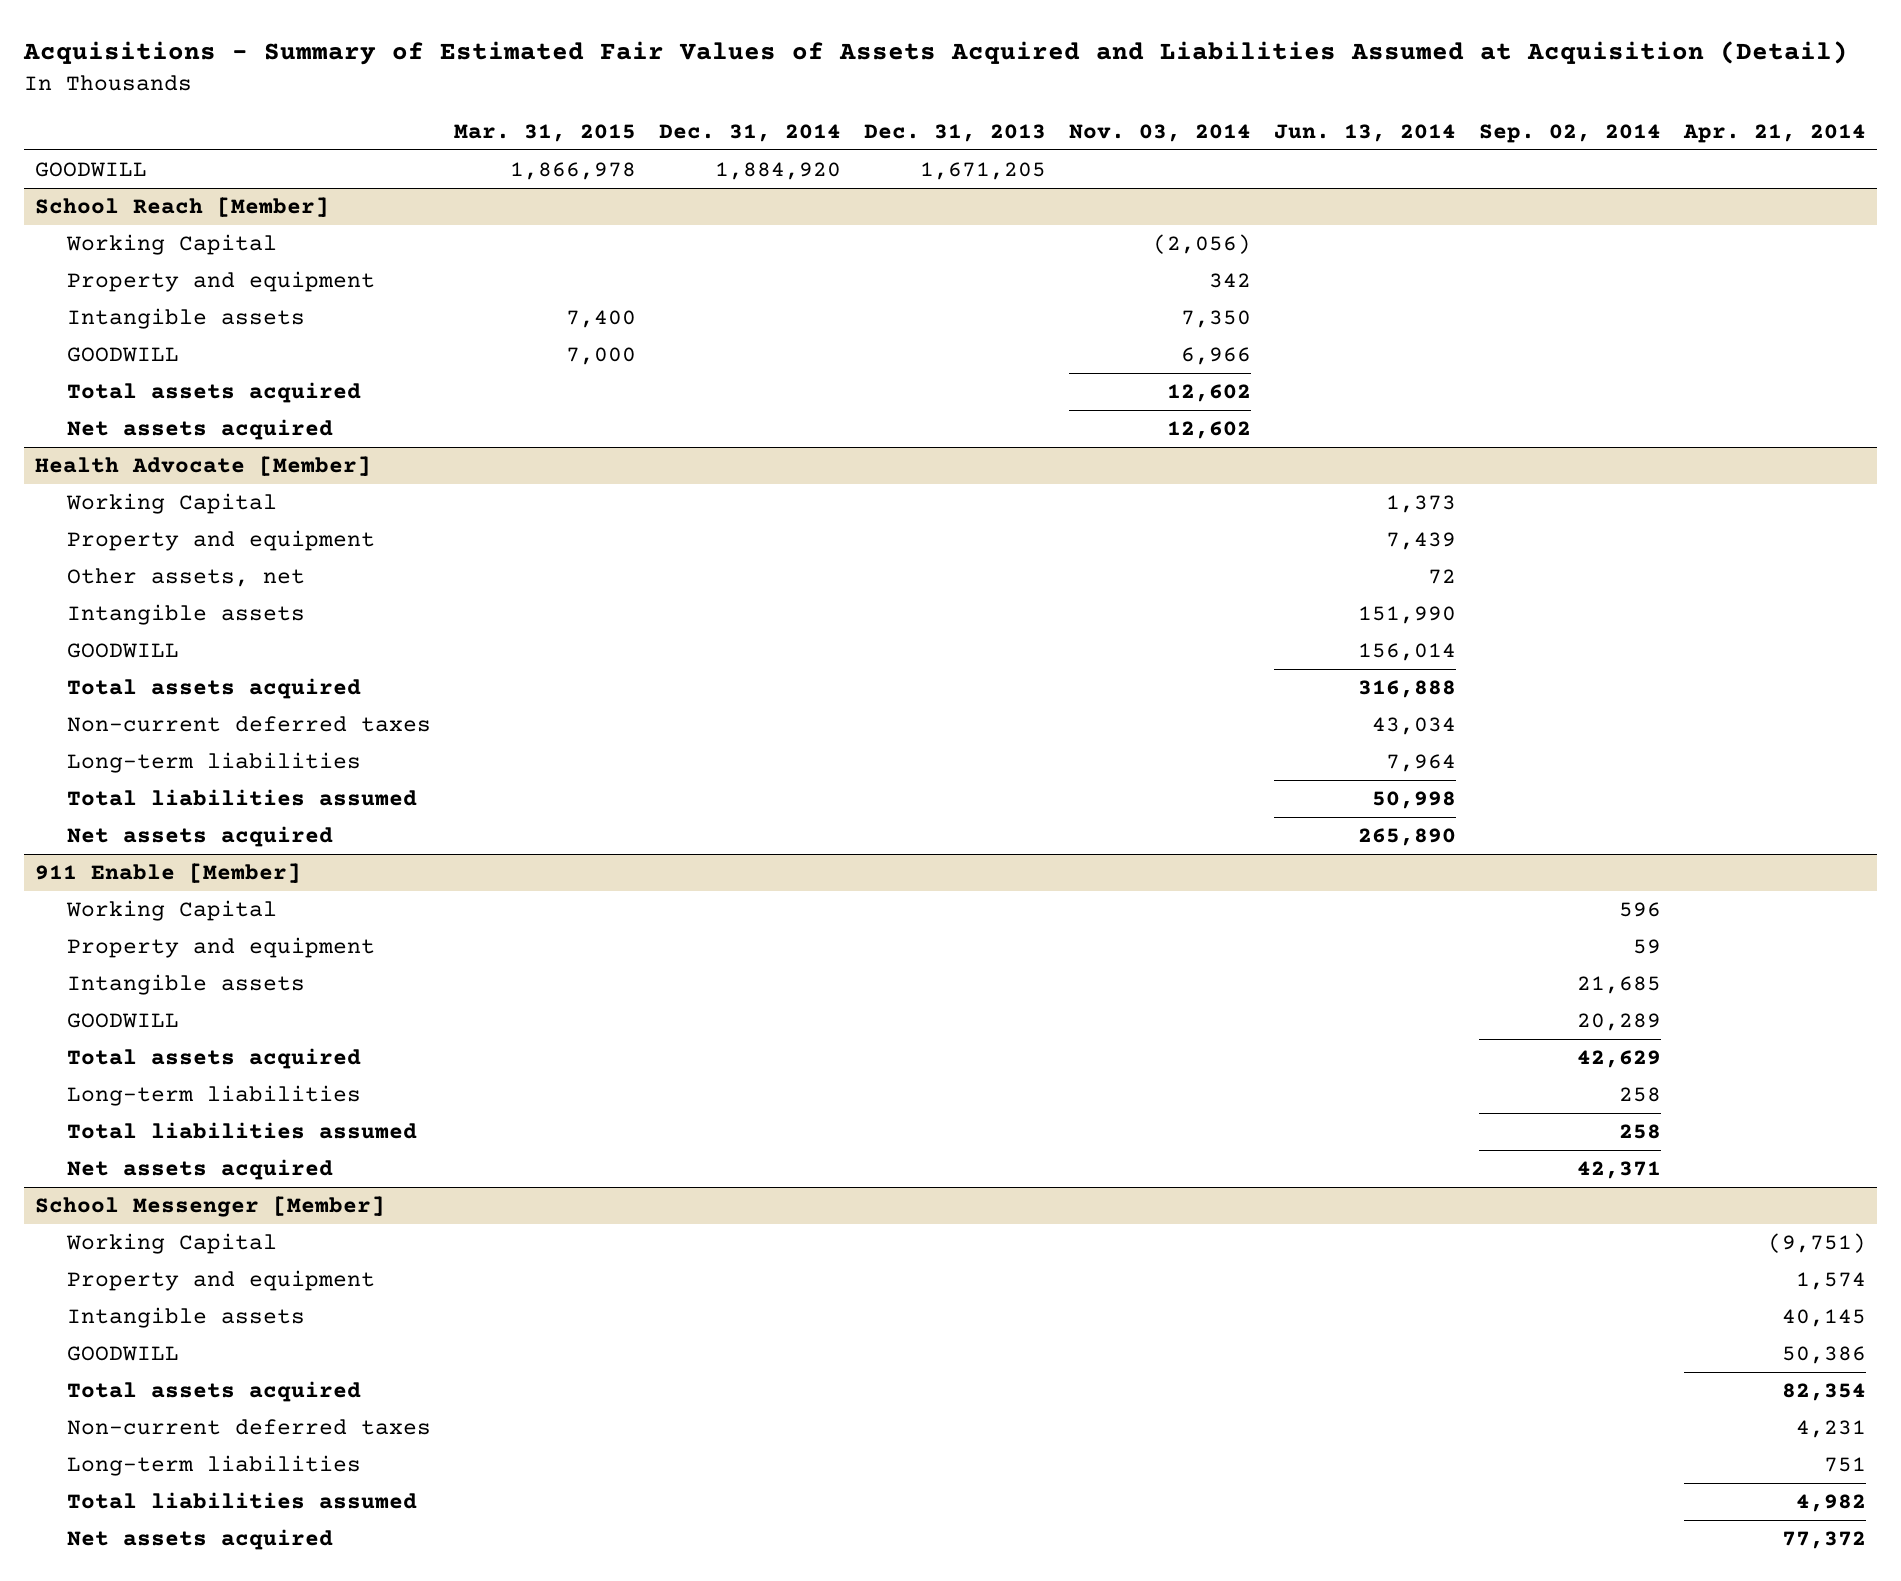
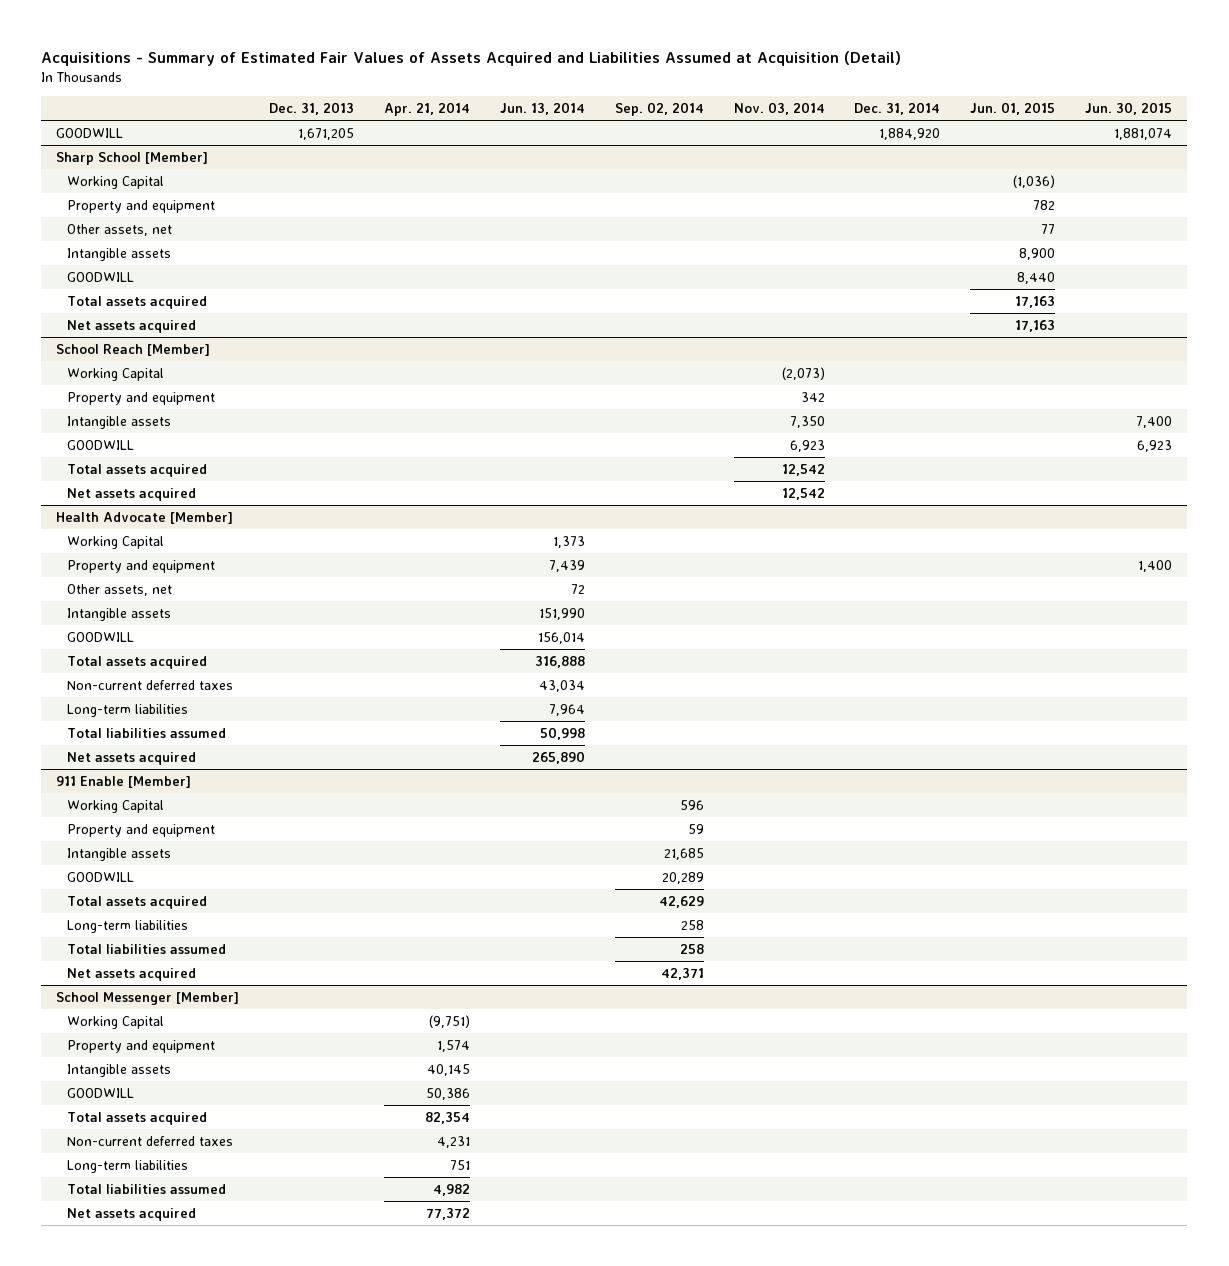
- | Mar. 31, 2015 | Dec. 31, 2014 | Dec. 31, 2013 | Nov. 03, 2014 | Jun. 13, 2014 | Sep. 02, 2014 | Apr. 21, 2014
+ | Dec. 31, 2013 | Apr. 21, 2014 | Jun. 13, 2014 | Sep. 02, 2014 | Nov. 03, 2014 | Dec. 31, 2014 | Jun. 01, 2015 | Jun. 30, 2015
+ Sharp School [Member]
+ Working Capital | | | | | | | (1,036) |
+ Property and equipment | | | | | | | 782 |
+ Other assets, net | | | | | | | 77 |
+ Intangible assets | | | | | | | 8,900 |
+ GOODWILL | | | | | | | 8,440 |
+ Total assets acquired | | | | | | | 17,163 |
+ Net assets acquired | | | | | | | 17,163 |
@ School Reach [Member]
- Working Capital | | | | (2,056) | | |
+ Working Capital | | | | | (2,073) | | |
- GOODWILL | 7,000 | | | 6,966 | | |
- Total assets acquired | | | | 12,602 | | |
- Net assets acquired | | | | 12,602 | | |
+ GOODWILL | | | | | 6,923 | | | 6,923
+ Total assets acquired | | | | | 12,542 | | |
+ Net assets acquired | | | | | 12,542 | | |

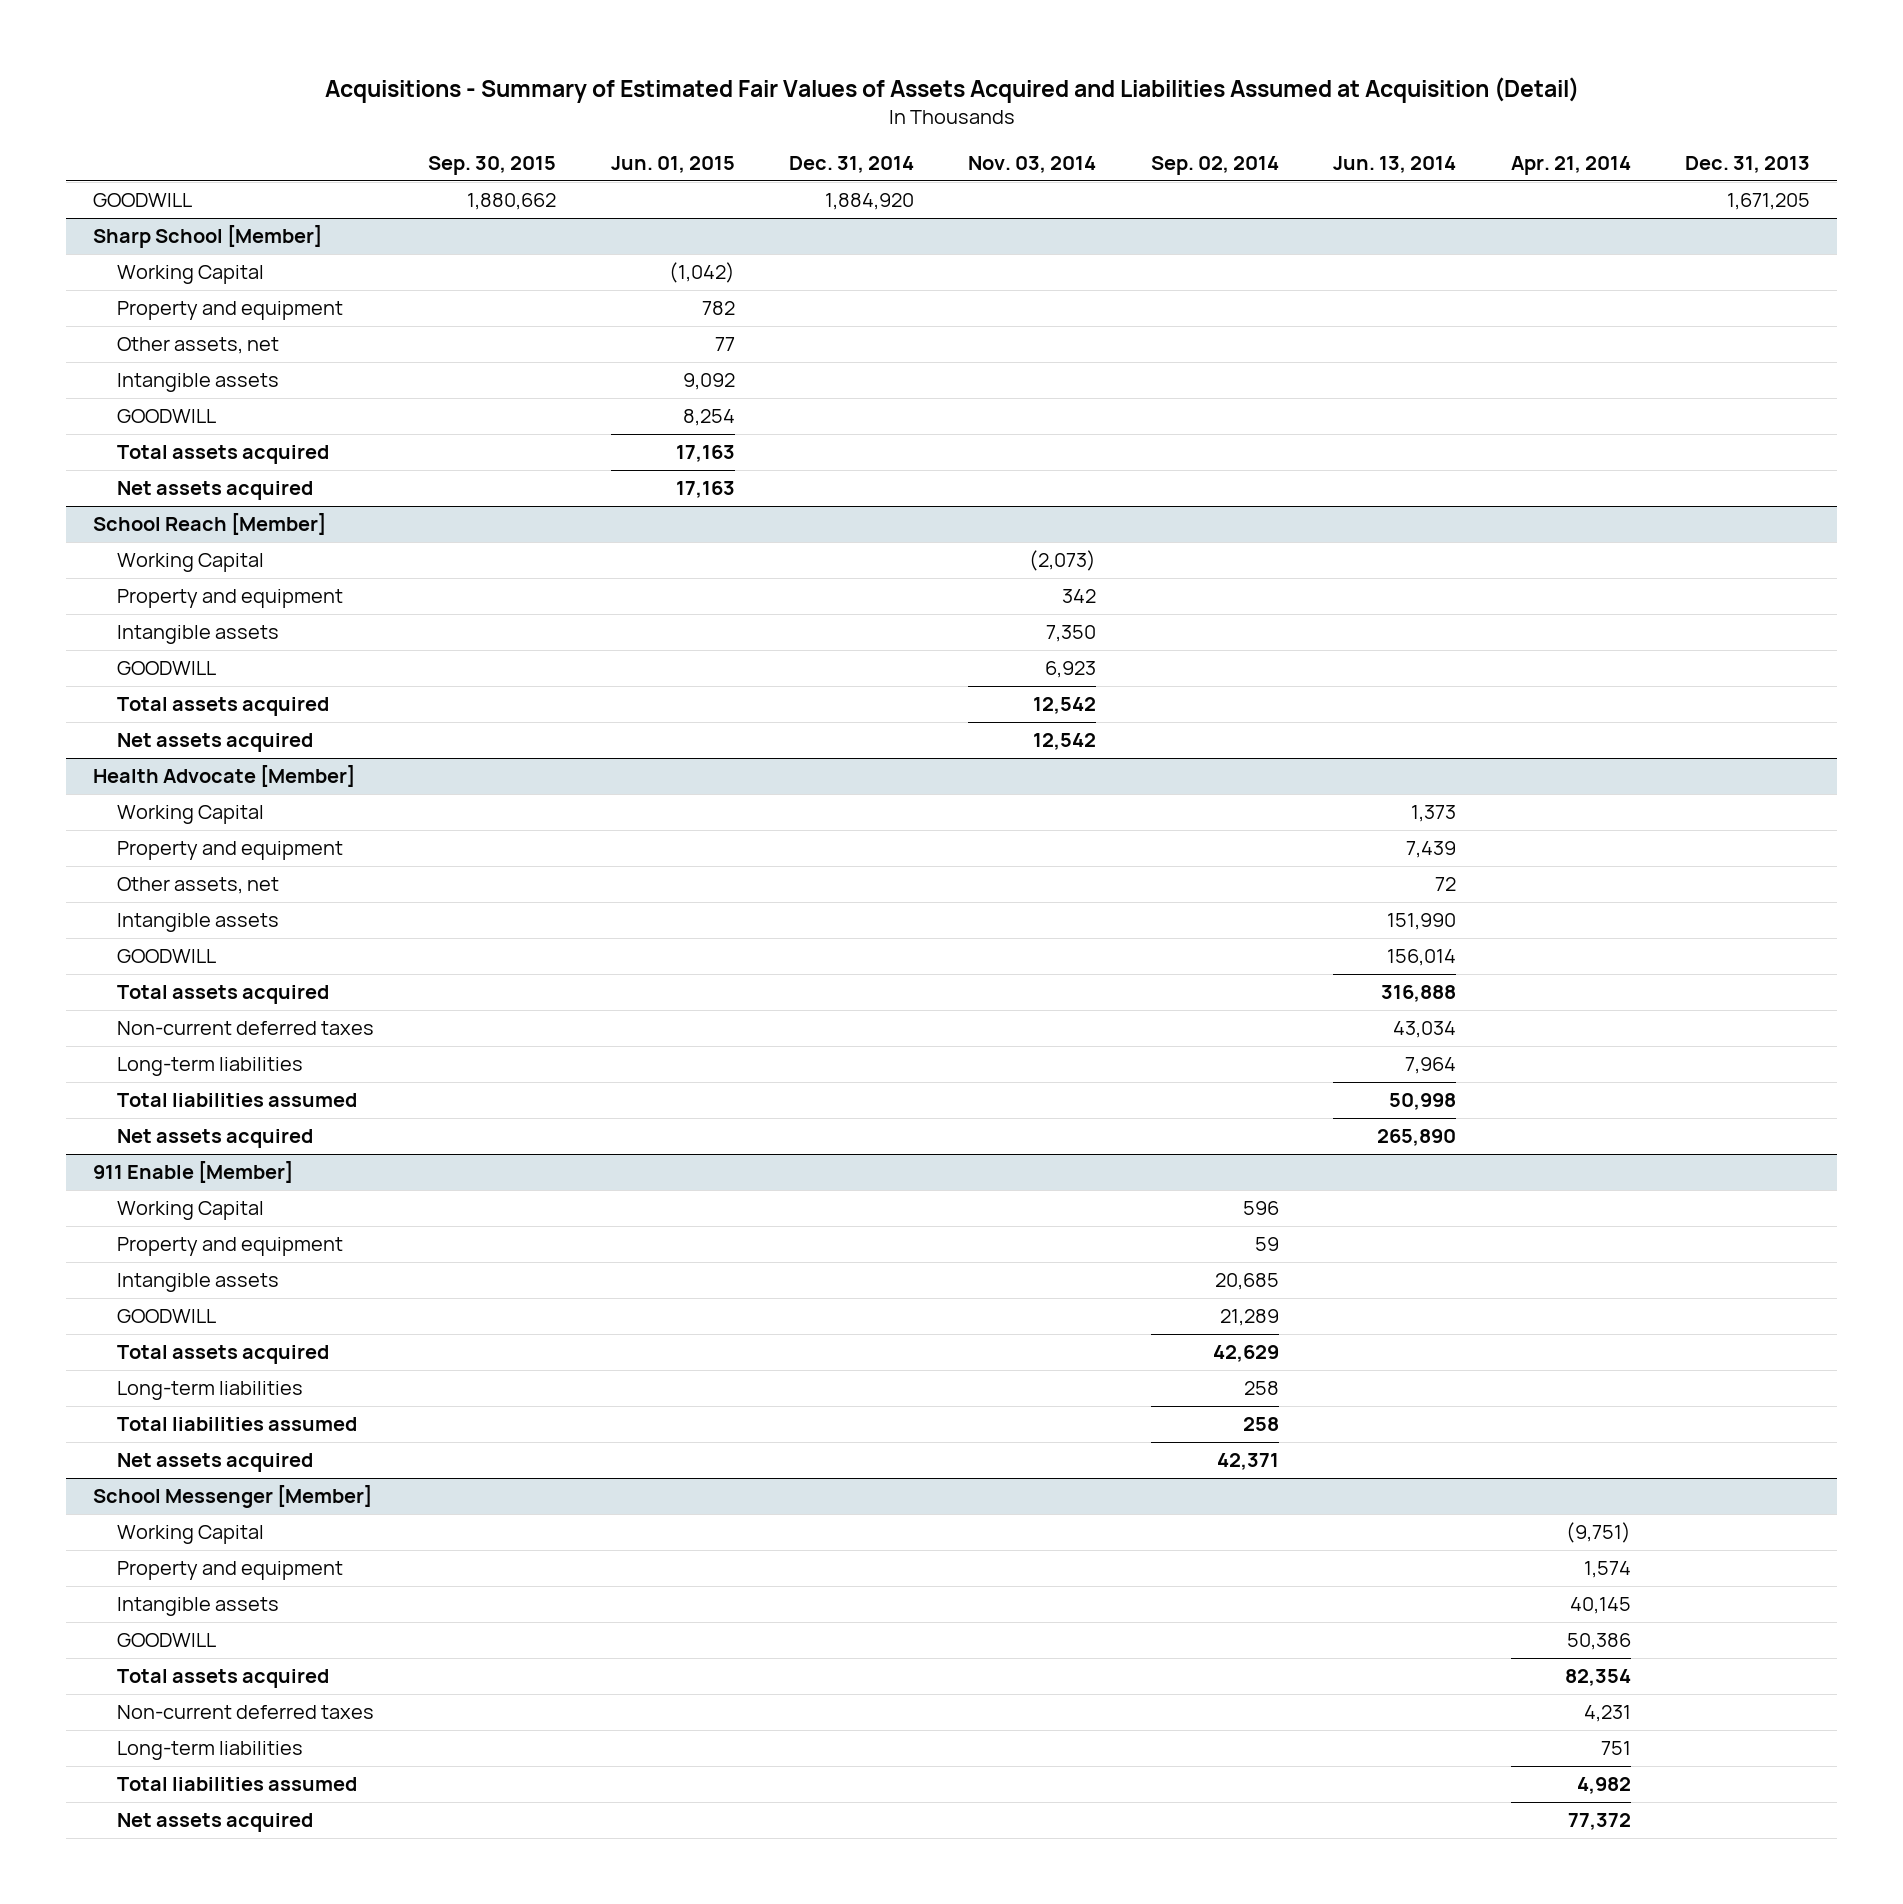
- | Dec. 31, 2013 | Apr. 21, 2014 | Jun. 13, 2014 | Sep. 02, 2014 | Nov. 03, 2014 | Dec. 31, 2014 | Jun. 01, 2015 | Jun. 30, 2015
+ | Sep. 30, 2015 | Jun. 01, 2015 | Dec. 31, 2014 | Nov. 03, 2014 | Sep. 02, 2014 | Jun. 13, 2014 | Apr. 21, 2014 | Dec. 31, 2013
@ Sharp School [Member]
- Working Capital | | | | | | | (1,036) |
+ Working Capital | | (1,042) | | | | | |
- Intangible assets | | | | | | | 8,900 |
- GOODWILL | | | | | | | 8,440 |
+ Intangible assets | | 9,092 | | | | | |
+ GOODWILL | | 8,254 | | | | | |
@ 911 Enable [Member]
- Intangible assets | | | | 21,685 | | | |
- GOODWILL | | | | 20,289 | | | |
+ Intangible assets | | | | | 20,685 | | |
+ GOODWILL | | | | | 21,289 | | |

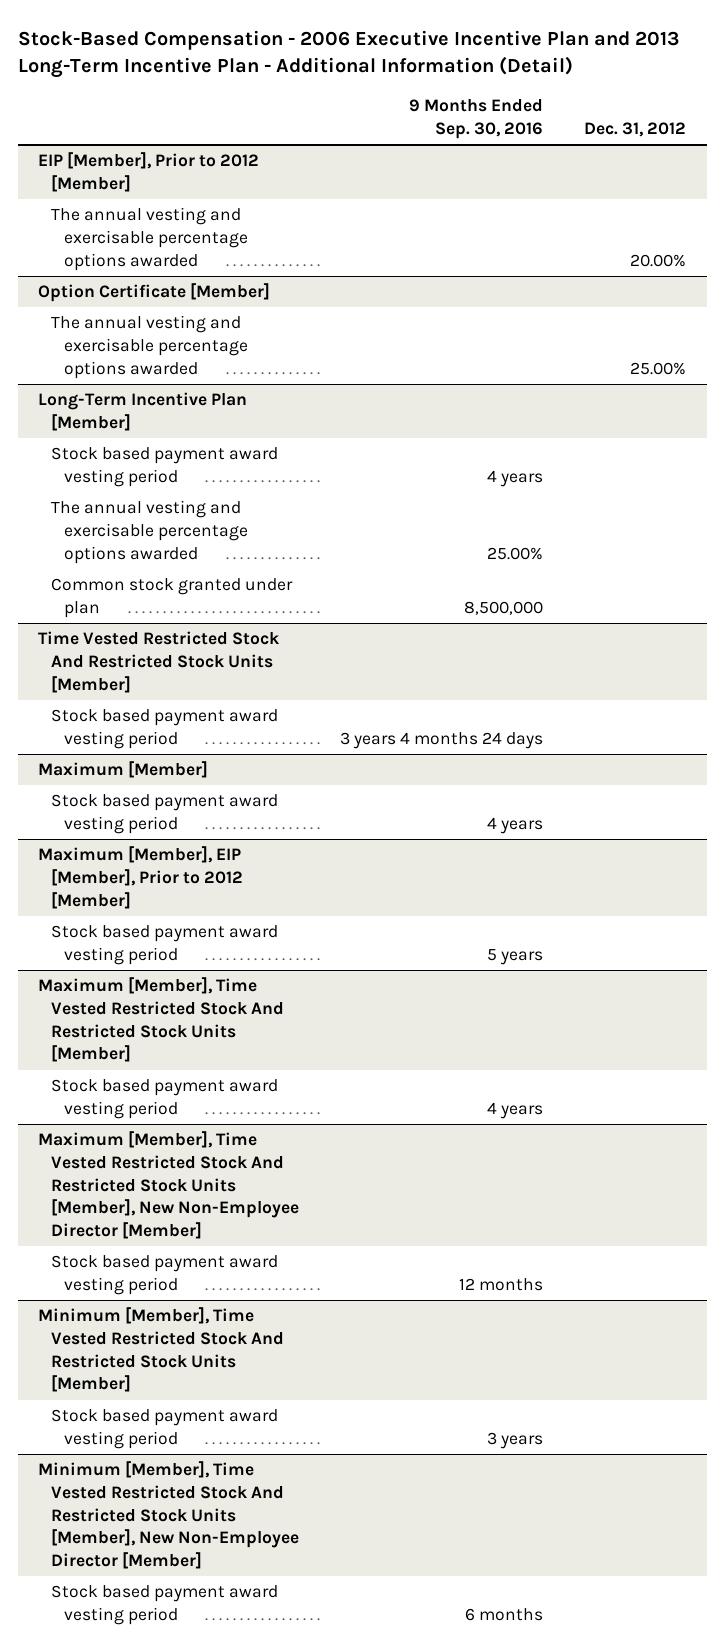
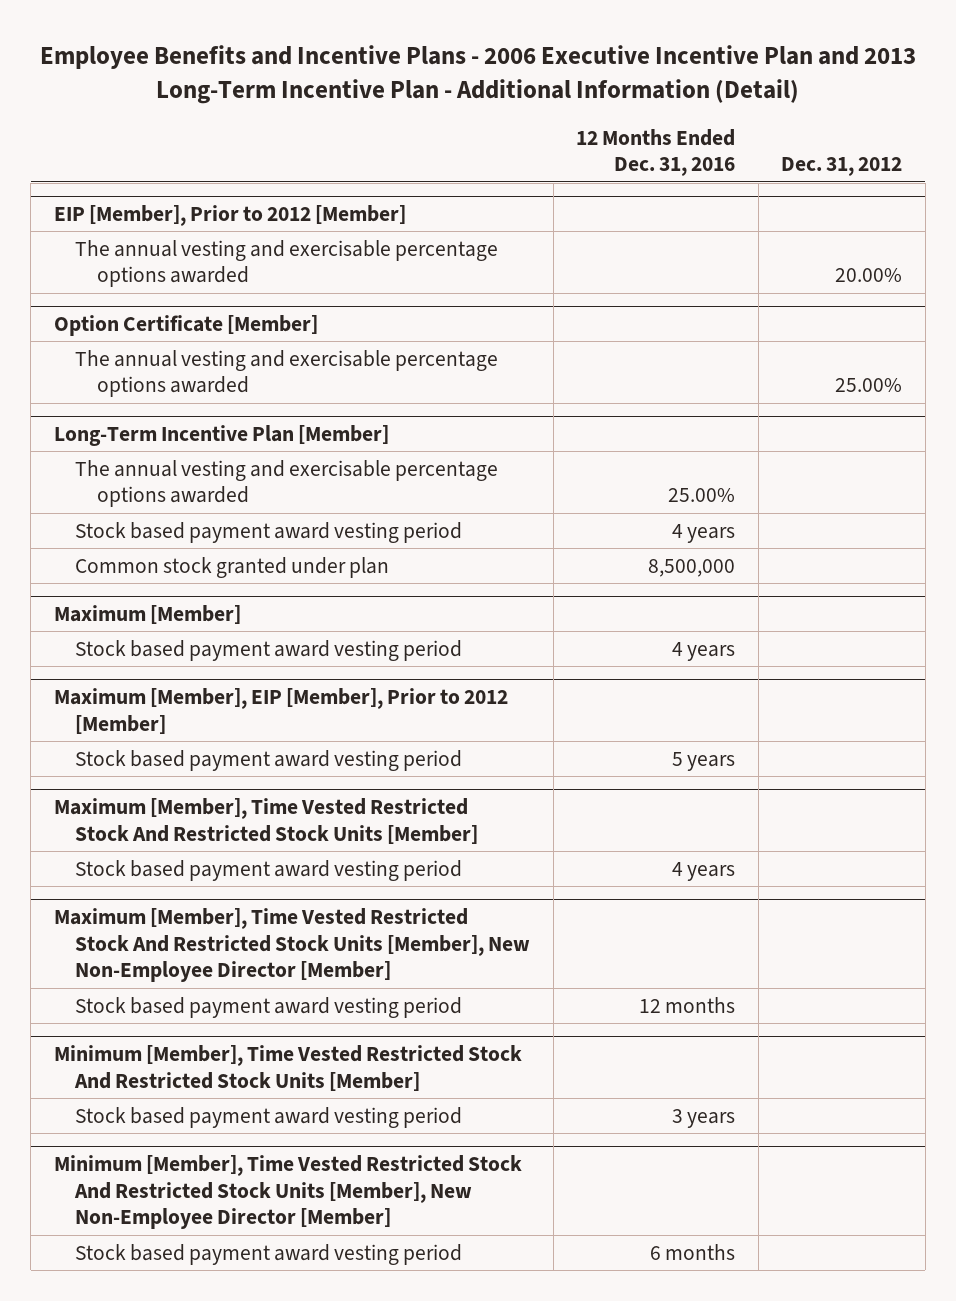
- Stock-Based Compensation - 2006 Executive Incentive Plan and 2013 Long-Term Incentive Plan - Additional Information (Detail)
+ Employee Benefits and Incentive Plans - 2006 Executive Incentive Plan and 2013 Long-Term Incentive Plan - Additional Information (Detail)
- | 9 Months Ended Sep. 30, 2016 | Dec. 31, 2012
+ | 12 Months Ended Dec. 31, 2016 | Dec. 31, 2012
@ Long-Term Incentive Plan [Member]
moved down: Stock based payment award vesting period | 4 years |
- Time Vested Restricted Stock And Restricted Stock Units [Member]
- Stock based payment award vesting period | 3 years 4 months 24 days |

